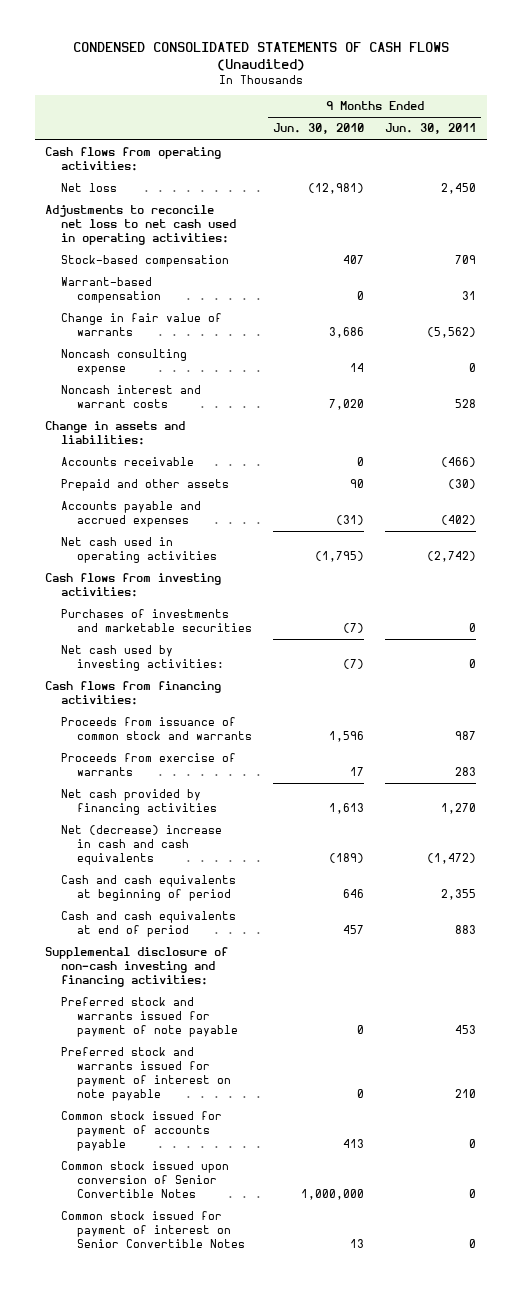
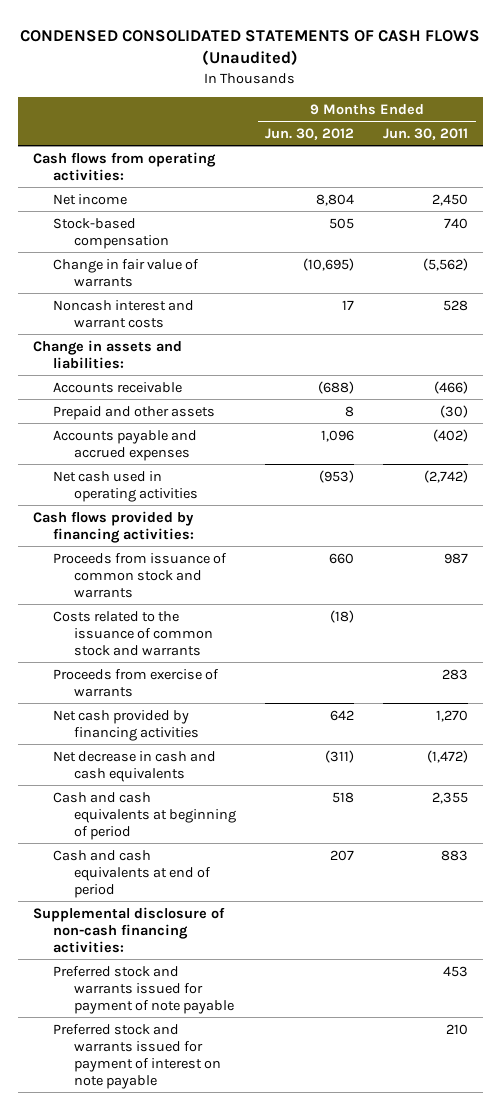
- | 9 Months Ended Jun. 30, 2010 | 9 Months Ended Jun. 30, 2011
+ | 9 Months Ended Jun. 30, 2012 | 9 Months Ended Jun. 30, 2011
- Net loss | (12,981) | 2,450
- Adjustments to reconcile net loss to net cash used in operating activities:
- Stock-based compensation | 407 | 709
- Warrant-based compensation | 0 | 31
+ Net income | 8,804 | 2,450
+ Stock-based compensation | 505 | 740
- Noncash consulting expense | 14 | 0
- Cash flows from investing activities:
- Purchases of investments and marketable securities | (7) | 0
- Net cash used by investing activities: | (7) | 0
- Cash flows from financing activities:
+ Cash flows provided by financing activities:
+ Costs related to the issuance of common stock and warrants | (18) |
- Net (decrease) increase in cash and cash equivalents | (189) | (1,472)
+ Net decrease in cash and cash equivalents | (311) | (1,472)
- Supplemental disclosure of non-cash investing and financing activities:
+ Supplemental disclosure of non-cash financing activities:
- Common stock issued for payment of accounts payable | 413 | 0
- Common stock issued upon conversion of Senior Convertible Notes | 1,000,000 | 0
- Common stock issued for payment of interest on Senior Convertible Notes | 13 | 0

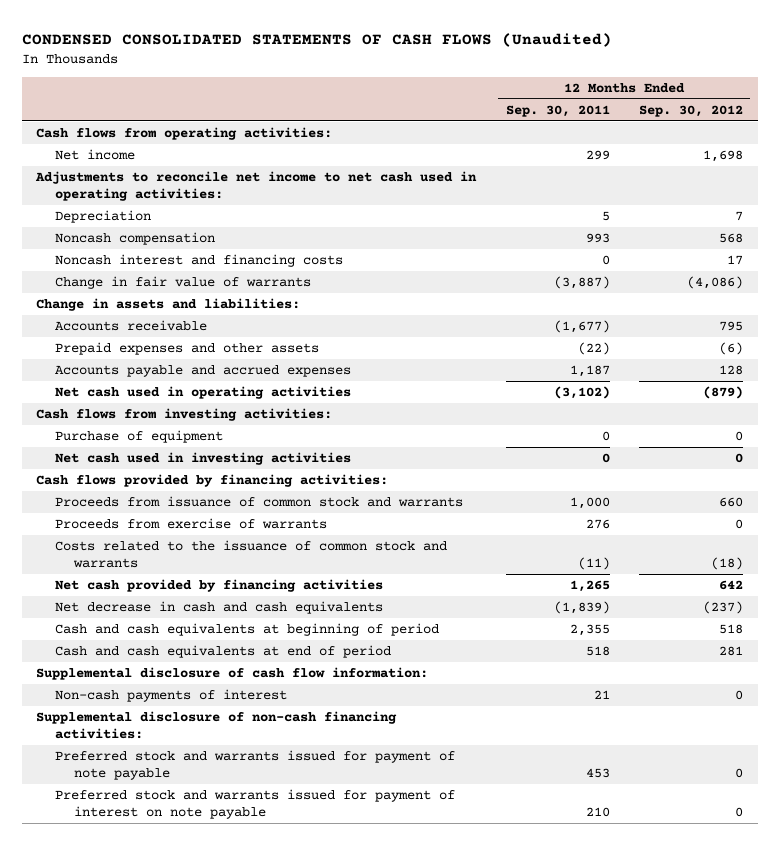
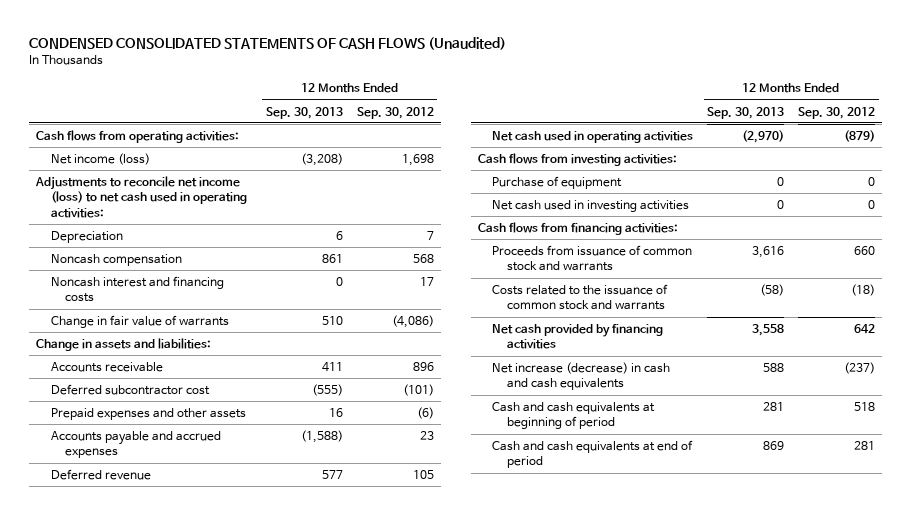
- | 12 Months Ended Sep. 30, 2011 | 12 Months Ended Sep. 30, 2012
+ | 12 Months Ended Sep. 30, 2013 | 12 Months Ended Sep. 30, 2012
- Net income | 299 | 1,698
- Adjustments to reconcile net income to net cash used in operating activities:
+ Net income (loss) | (3,208) | 1,698
+ Adjustments to reconcile net income (loss) to net cash used in operating activities:
- Accounts receivable | (1,677) | 795
+ Accounts receivable | 411 | 896
+ Deferred subcontractor cost | (555) | (101)
- Accounts payable and accrued expenses | 1,187 | 128
+ Accounts payable and accrued expenses | (1,588) | 23
+ Deferred revenue | 577 | 105
- Cash flows provided by financing activities:
+ Cash flows from financing activities:
- Proceeds from exercise of warrants | 276 | 0
- Net decrease in cash and cash equivalents | (1,839) | (237)
+ Net increase (decrease) in cash and cash equivalents | 588 | (237)
- Supplemental disclosure of cash flow information:
- Non-cash payments of interest | 21 | 0
- Supplemental disclosure of non-cash financing activities:
- Preferred stock and warrants issued for payment of note payable | 453 | 0
- Preferred stock and warrants issued for payment of interest on note payable | 210 | 0

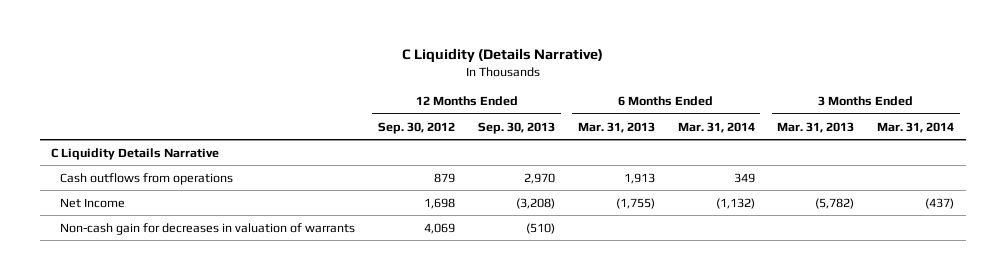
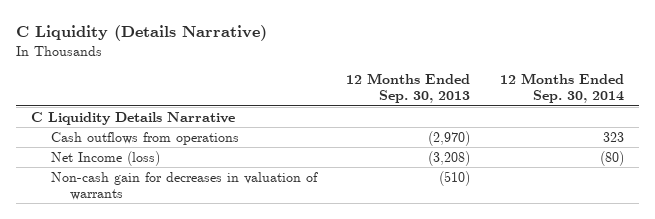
- | 12 Months Ended Sep. 30, 2012 | 12 Months Ended Sep. 30, 2013 | 6 Months Ended Mar. 31, 2013 | 6 Months Ended Mar. 31, 2014 | 3 Months Ended Mar. 31, 2013 | 3 Months Ended Mar. 31, 2014
+ | 12 Months Ended Sep. 30, 2013 | 12 Months Ended Sep. 30, 2014
- Cash outflows from operations | 879 | 2,970 | 1,913 | 349 | |
- Net Income | 1,698 | (3,208) | (1,755) | (1,132) | (5,782) | (437)
+ Cash outflows from operations | (2,970) | 323
+ Net Income (loss) | (3,208) | (80)

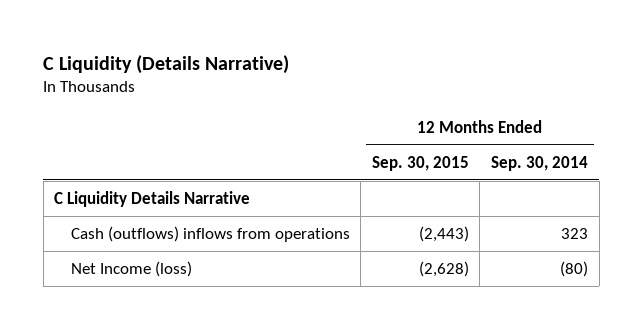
- | 12 Months Ended Sep. 30, 2013 | 12 Months Ended Sep. 30, 2014
+ | 12 Months Ended Sep. 30, 2015 | 12 Months Ended Sep. 30, 2014
- Cash outflows from operations | (2,970) | 323
+ Cash (outflows) inflows from operations | (2,443) | 323
- Non-cash gain for decreases in valuation of warrants | (510) |

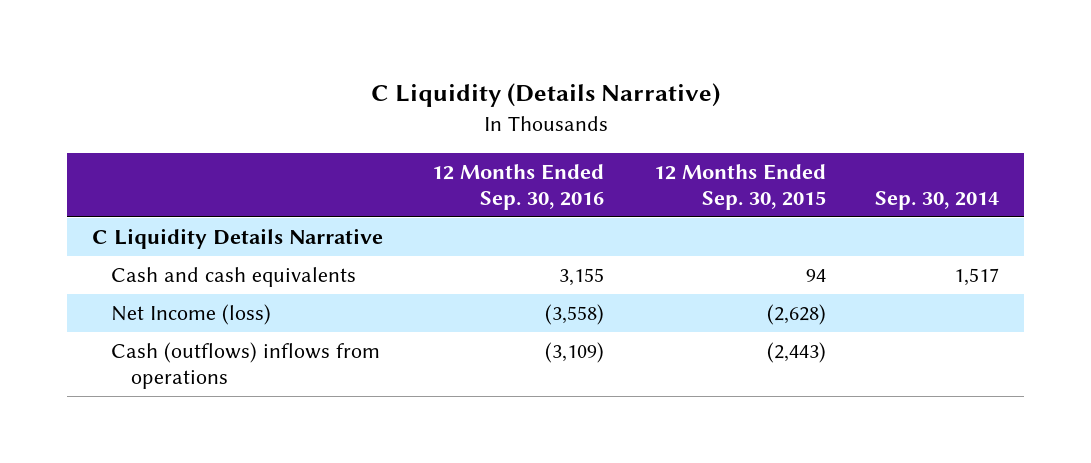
- | 12 Months Ended Sep. 30, 2015 | 12 Months Ended Sep. 30, 2014
+ | 12 Months Ended Sep. 30, 2016 | 12 Months Ended Sep. 30, 2015 | Sep. 30, 2014
+ Cash and cash equivalents | 3,155 | 94 | 1,517
moved down: Cash (outflows) inflows from operations | (3,109) | (2,443) |

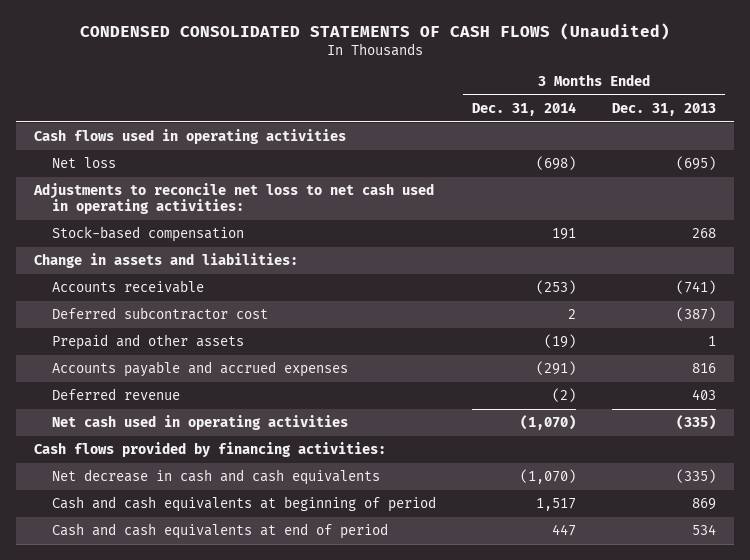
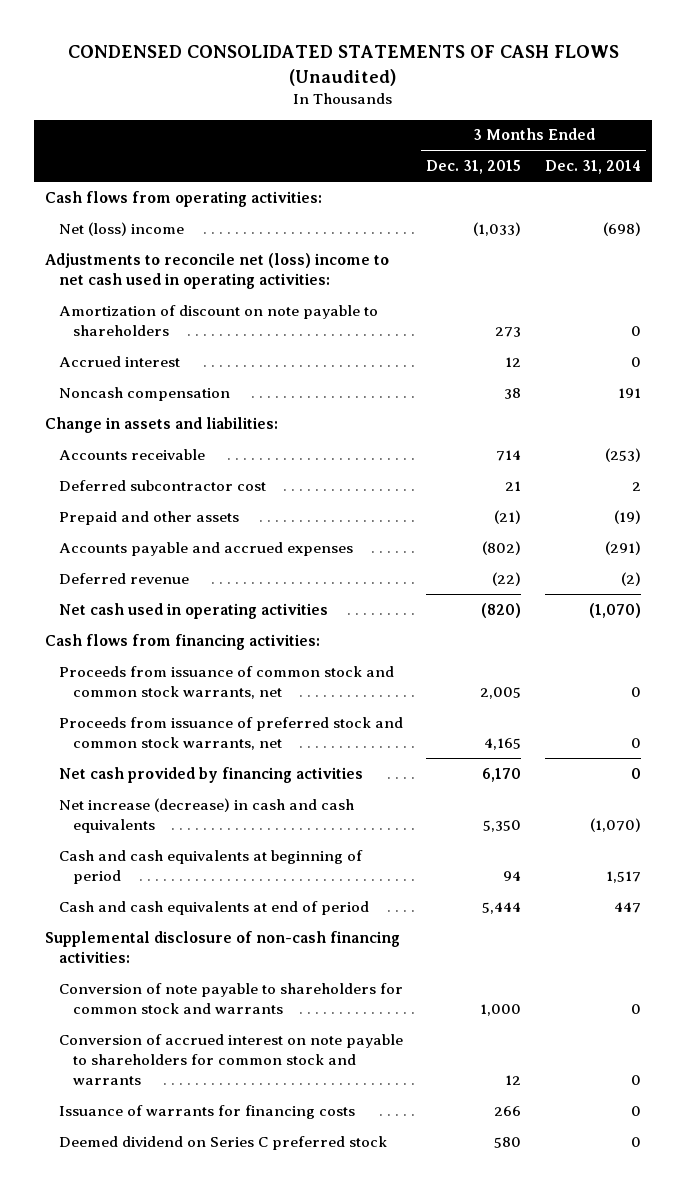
- | 3 Months Ended Dec. 31, 2014 | 3 Months Ended Dec. 31, 2013
+ | 3 Months Ended Dec. 31, 2015 | 3 Months Ended Dec. 31, 2014
- Cash flows used in operating activities
- Net loss | (698) | (695)
- Adjustments to reconcile net loss to net cash used in operating activities:
- Stock-based compensation | 191 | 268
+ Cash flows from operating activities:
+ Net (loss) income | (1,033) | (698)
+ Adjustments to reconcile net (loss) income to net cash used in operating activities:
+ Amortization of discount on note payable to shareholders | 273 | 0
+ Accrued interest | 12 | 0
+ Noncash compensation | 38 | 191
- Cash flows provided by financing activities:
- Net decrease in cash and cash equivalents | (1,070) | (335)
+ Cash flows from financing activities:
+ Proceeds from issuance of common stock and common stock warrants, net | 2,005 | 0
+ Proceeds from issuance of preferred stock and common stock warrants, net | 4,165 | 0
+ Net cash provided by financing activities | 6,170 | 0
+ Net increase (decrease) in cash and cash equivalents | 5,350 | (1,070)
+ Supplemental disclosure of non-cash financing activities:
+ Conversion of note payable to shareholders for common stock and warrants | 1,000 | 0
+ Conversion of accrued interest on note payable to shareholders for common stock and warrants | 12 | 0
+ Issuance of warrants for financing costs | 266 | 0
+ Deemed dividend on Series C preferred stock | 580 | 0

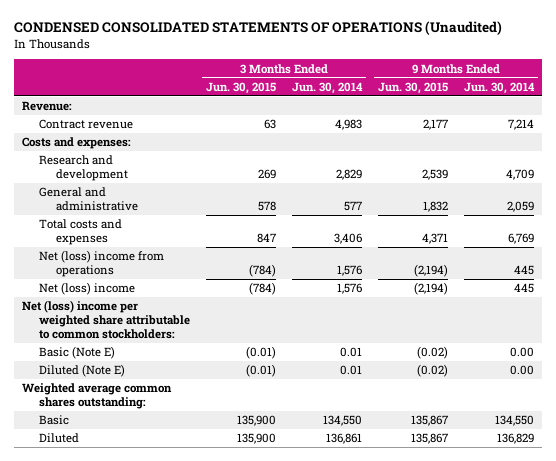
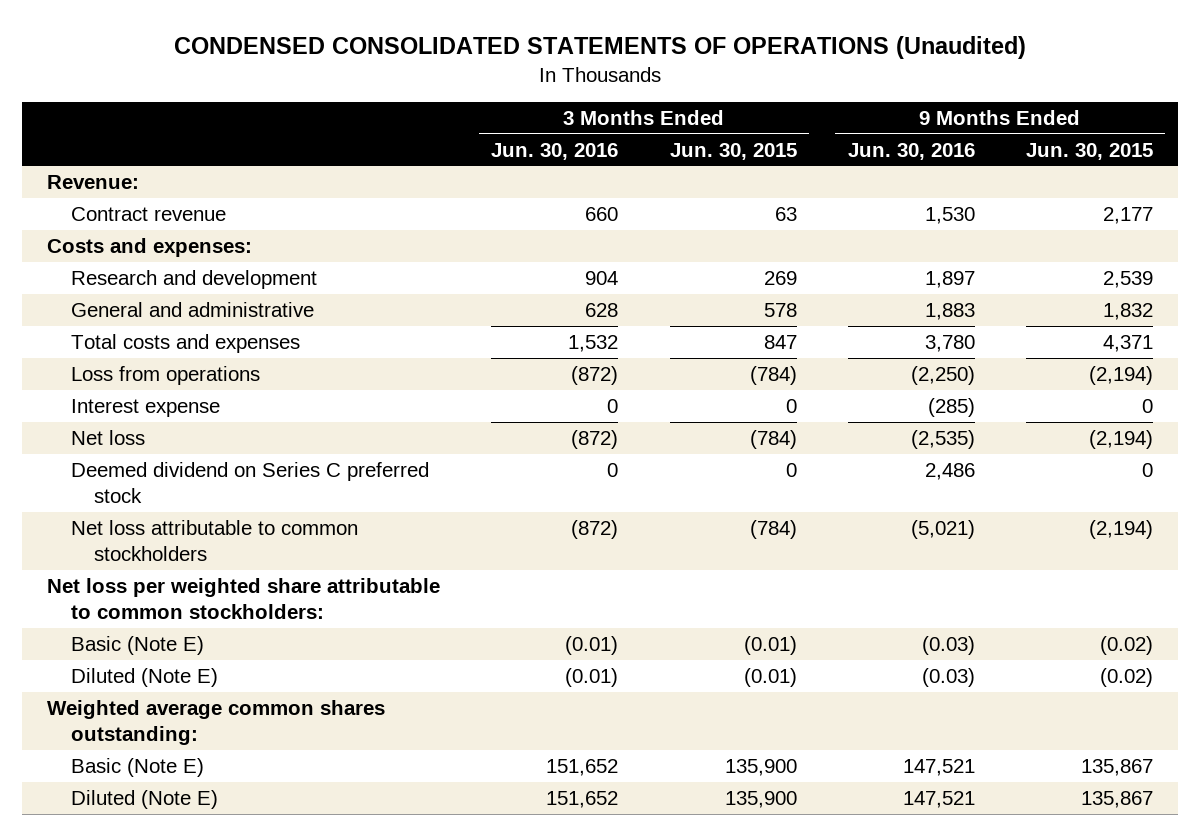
- | 3 Months Ended Jun. 30, 2015 | 3 Months Ended Jun. 30, 2014 | 9 Months Ended Jun. 30, 2015 | 9 Months Ended Jun. 30, 2014
+ | 3 Months Ended Jun. 30, 2016 | 3 Months Ended Jun. 30, 2015 | 9 Months Ended Jun. 30, 2016 | 9 Months Ended Jun. 30, 2015
- Net (loss) income from operations | (784) | 1,576 | (2,194) | 445
- Net (loss) income | (784) | 1,576 | (2,194) | 445
- Net (loss) income per weighted share attributable to common stockholders:
+ Loss from operations | (872) | (784) | (2,250) | (2,194)
+ Interest expense | 0 | 0 | (285) | 0
+ Net loss | (872) | (784) | (2,535) | (2,194)
+ Deemed dividend on Series C preferred stock | 0 | 0 | 2,486 | 0
+ Net loss attributable to common stockholders | (872) | (784) | (5,021) | (2,194)
+ Net loss per weighted share attributable to common stockholders:
- Basic | 135,900 | 134,550 | 135,867 | 134,550
- Diluted | 135,900 | 136,861 | 135,867 | 136,829
+ Basic (Note E) | 151,652 | 135,900 | 147,521 | 135,867
+ Diluted (Note E) | 151,652 | 135,900 | 147,521 | 135,867

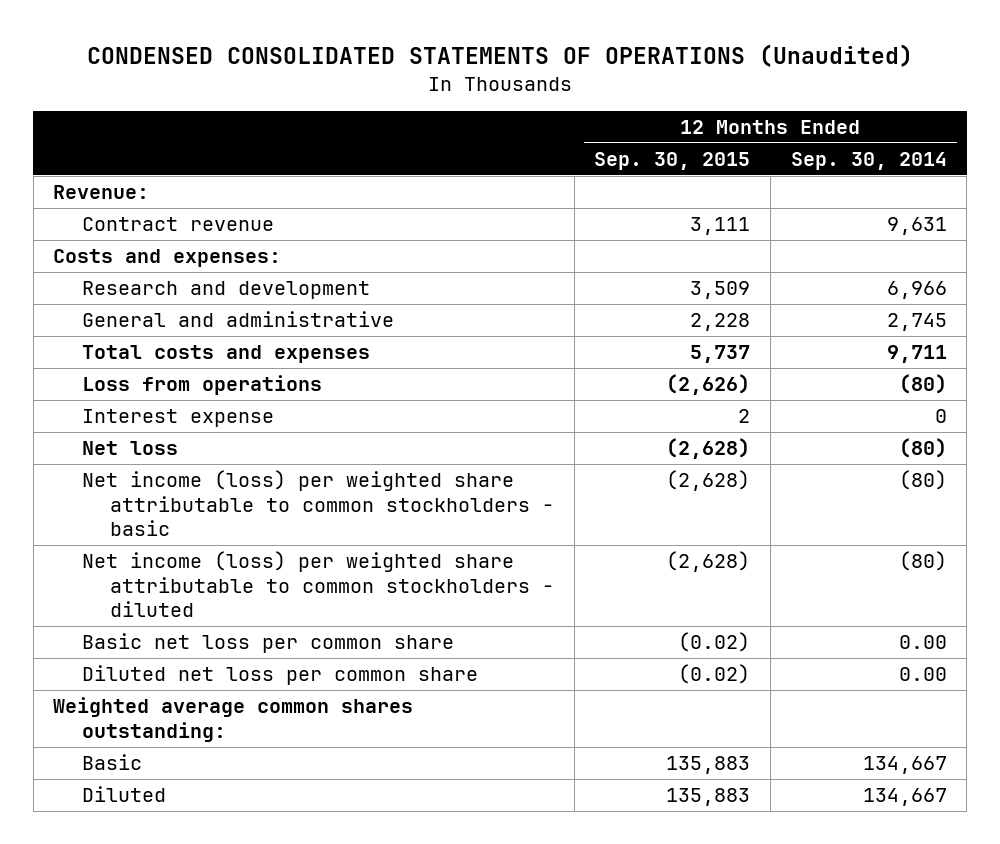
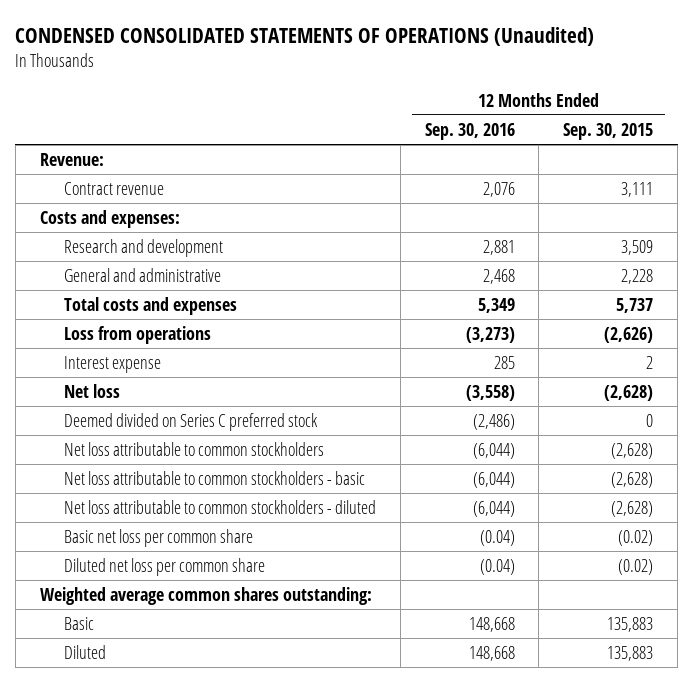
- | 12 Months Ended Sep. 30, 2015 | 12 Months Ended Sep. 30, 2014
+ | 12 Months Ended Sep. 30, 2016 | 12 Months Ended Sep. 30, 2015
- Net income (loss) per weighted share attributable to common stockholders - basic | (2,628) | (80)
- Net income (loss) per weighted share attributable to common stockholders - diluted | (2,628) | (80)
+ Deemed divided on Series C preferred stock | (2,486) | 0
+ Net loss attributable to common stockholders | (6,044) | (2,628)
+ Net loss attributable to common stockholders - basic | (6,044) | (2,628)
+ Net loss attributable to common stockholders - diluted | (6,044) | (2,628)

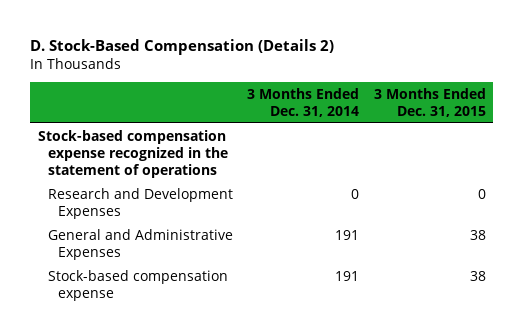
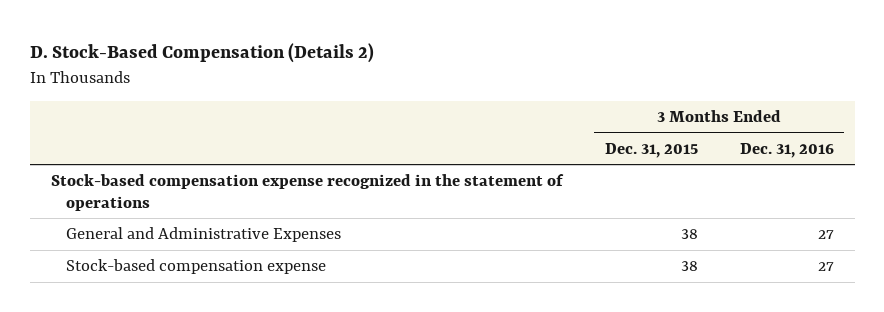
- | 3 Months Ended Dec. 31, 2014 | 3 Months Ended Dec. 31, 2015
+ | 3 Months Ended Dec. 31, 2015 | 3 Months Ended Dec. 31, 2016
- Research and Development Expenses | 0 | 0

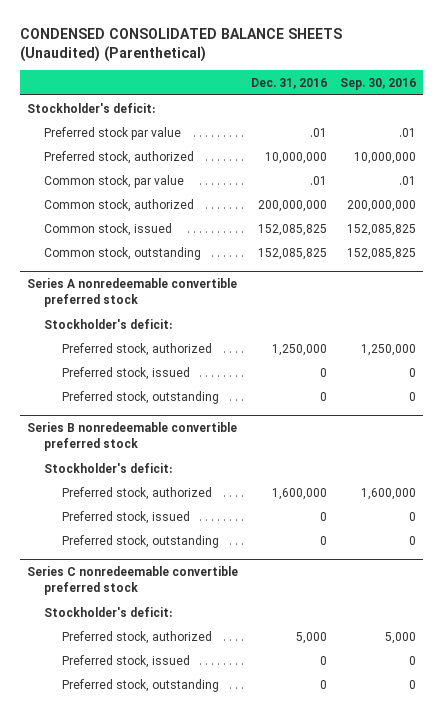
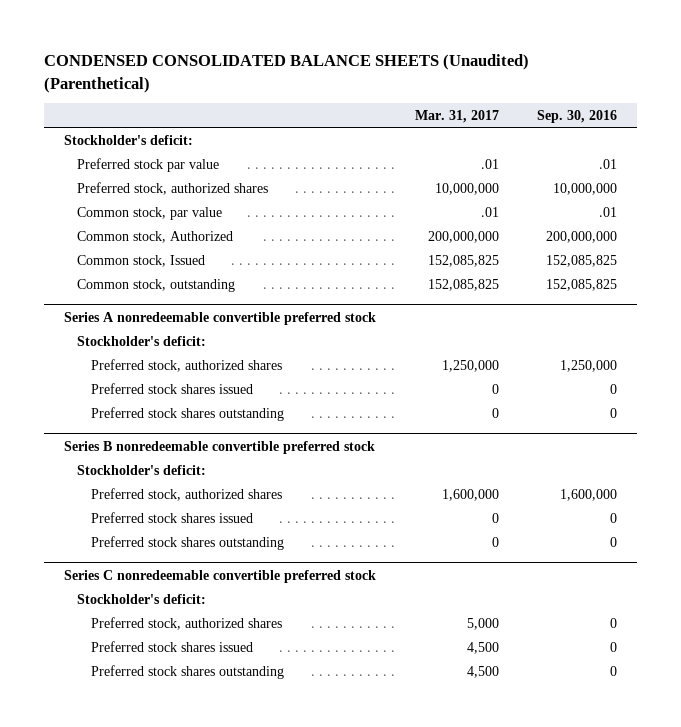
- | Dec. 31, 2016 | Sep. 30, 2016
+ | Mar. 31, 2017 | Sep. 30, 2016
- Preferred stock, authorized | 10,000,000 | 10,000,000
+ Preferred stock, authorized shares | 10,000,000 | 10,000,000
- Common stock, authorized | 200,000,000 | 200,000,000
- Common stock, issued | 152,085,825 | 152,085,825
+ Common stock, Authorized | 200,000,000 | 200,000,000
+ Common stock, Issued | 152,085,825 | 152,085,825
@ Series A nonredeemable convertible preferred stock
- Preferred stock, authorized | 1,250,000 | 1,250,000
- Preferred stock, issued | 0 | 0
- Preferred stock, outstanding | 0 | 0
+ Preferred stock, authorized shares | 1,250,000 | 1,250,000
+ Preferred stock shares issued | 0 | 0
+ Preferred stock shares outstanding | 0 | 0
@ Series B nonredeemable convertible preferred stock
- Preferred stock, authorized | 1,600,000 | 1,600,000
- Preferred stock, issued | 0 | 0
- Preferred stock, outstanding | 0 | 0
+ Preferred stock, authorized shares | 1,600,000 | 1,600,000
+ Preferred stock shares issued | 0 | 0
+ Preferred stock shares outstanding | 0 | 0
@ Series C nonredeemable convertible preferred stock
- Preferred stock, authorized | 5,000 | 5,000
- Preferred stock, issued | 0 | 0
- Preferred stock, outstanding | 0 | 0
+ Preferred stock, authorized shares | 5,000 | 0
+ Preferred stock shares issued | 4,500 | 0
+ Preferred stock shares outstanding | 4,500 | 0

